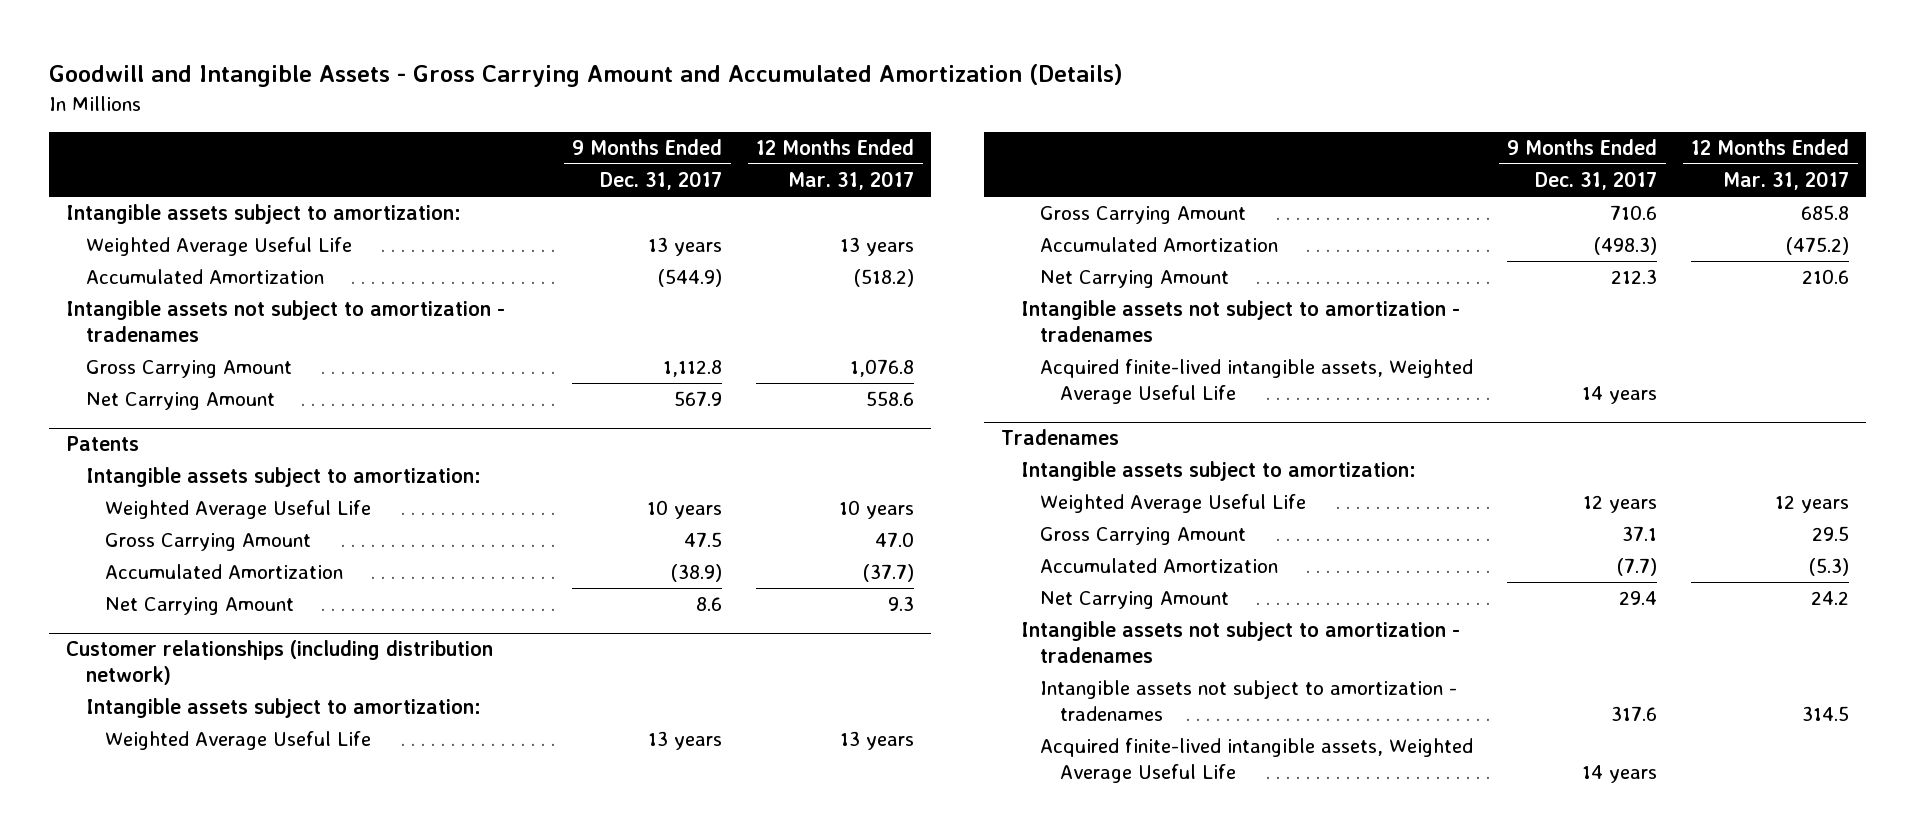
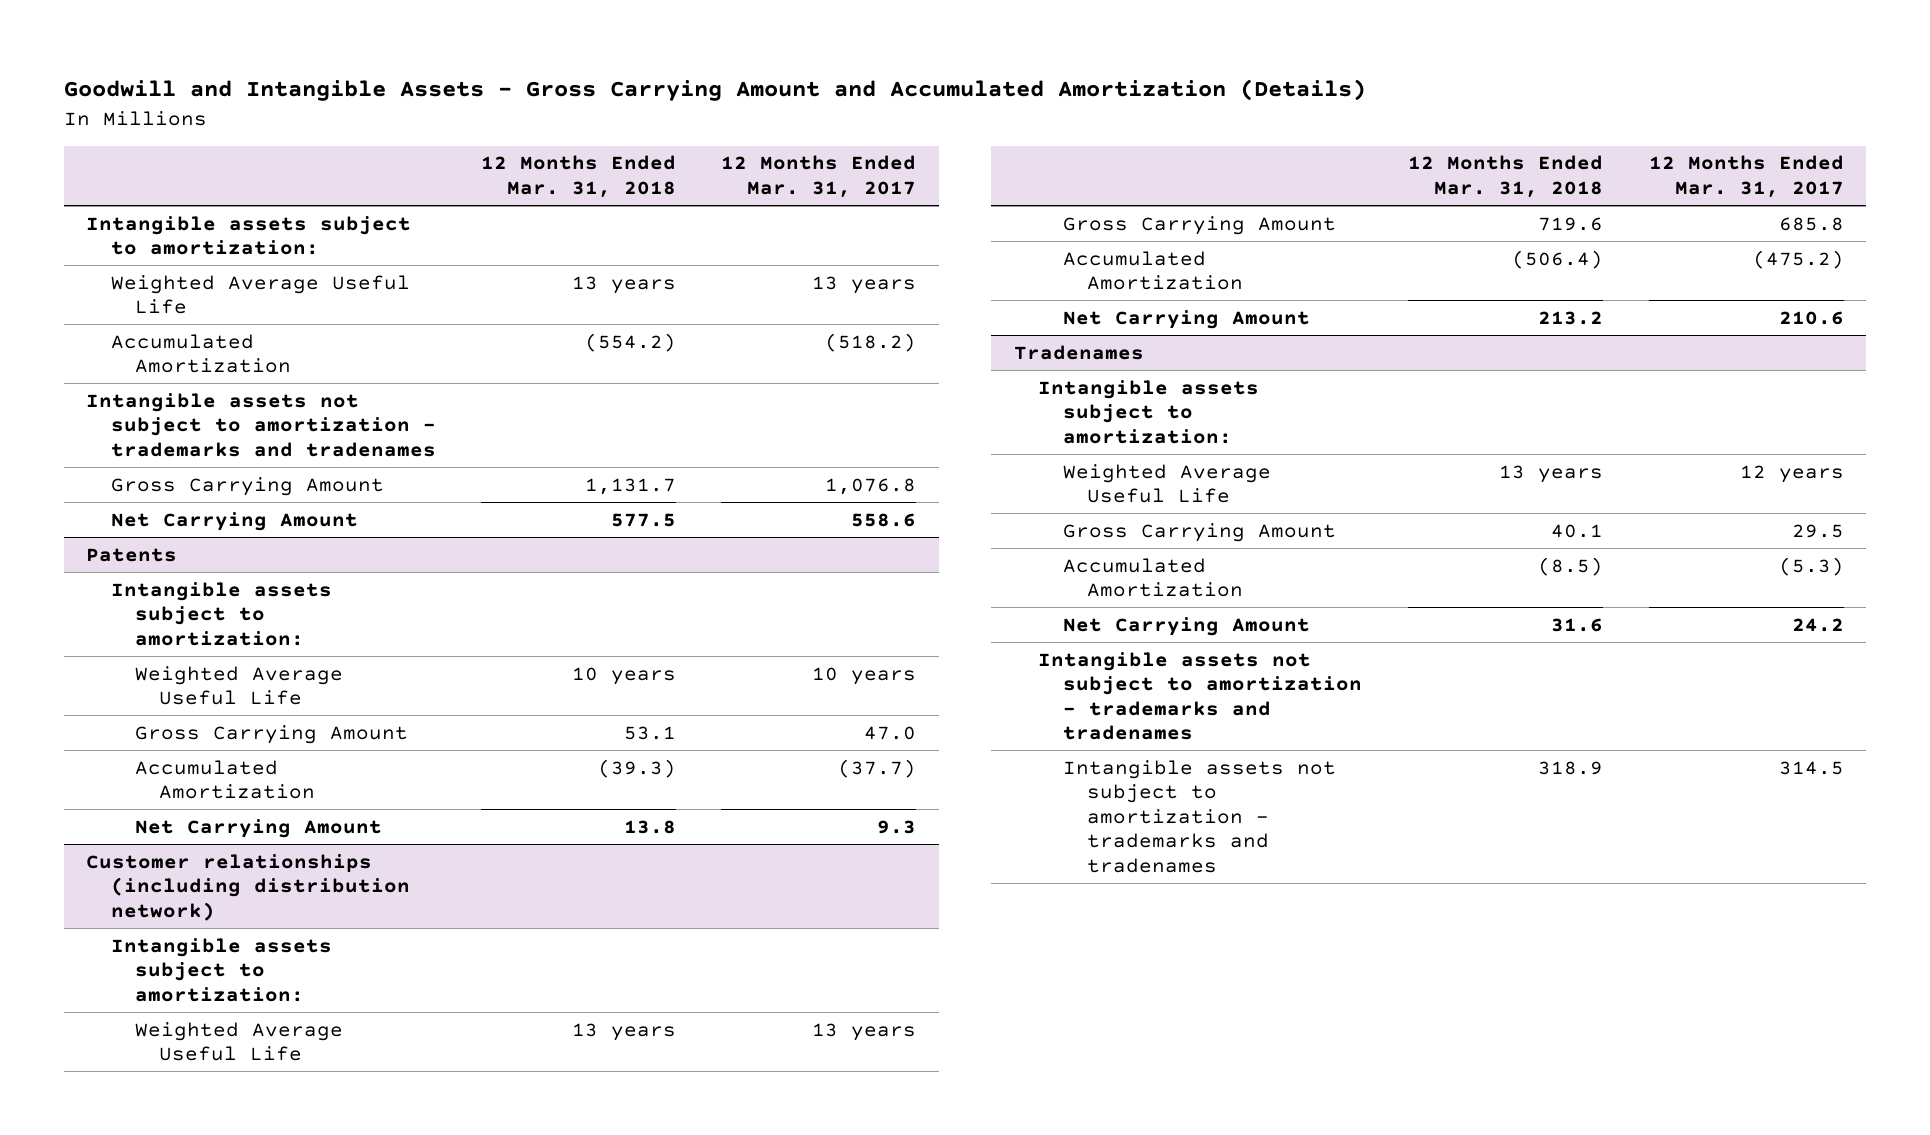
- | 9 Months Ended Dec. 31, 2017 | 12 Months Ended Mar. 31, 2017
+ | 12 Months Ended Mar. 31, 2018 | 12 Months Ended Mar. 31, 2017
- Intangible assets not subject to amortization - tradenames
+ Intangible assets not subject to amortization - trademarks and tradenames
@ Customer relationships (including distribution network)
- Intangible assets not subject to amortization - tradenames
- Acquired finite-lived intangible assets, Weighted Average Useful Life | 14 years |
@ Tradenames
- Intangible assets not subject to amortization - tradenames
- Intangible assets not subject to amortization - tradenames | 317.6 | 314.5
- Acquired finite-lived intangible assets, Weighted Average Useful Life | 14 years |
+ Intangible assets not subject to amortization - trademarks and tradenames
+ Intangible assets not subject to amortization - trademarks and tradenames | 318.9 | 314.5

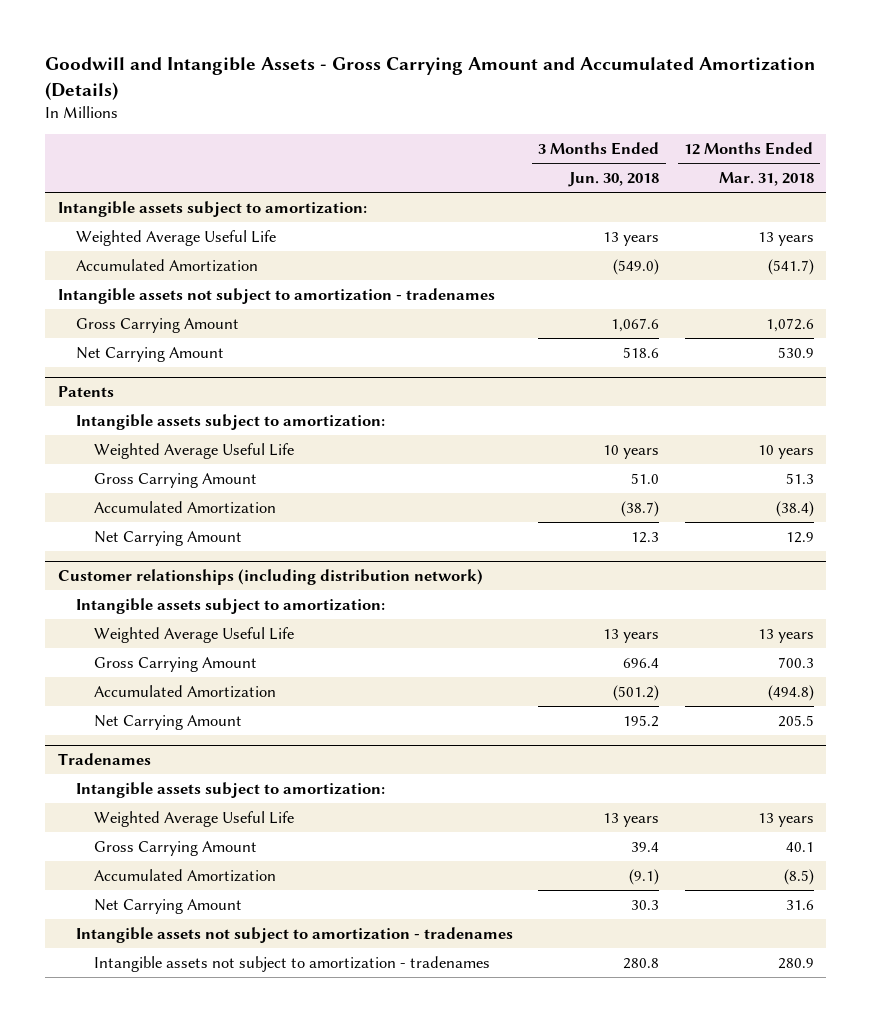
- | 12 Months Ended Mar. 31, 2018 | 12 Months Ended Mar. 31, 2017
+ | 3 Months Ended Jun. 30, 2018 | 12 Months Ended Mar. 31, 2018
- Accumulated Amortization | (554.2) | (518.2)
- Intangible assets not subject to amortization - trademarks and tradenames
- Gross Carrying Amount | 1,131.7 | 1,076.8
- Net Carrying Amount | 577.5 | 558.6
+ Accumulated Amortization | (549.0) | (541.7)
+ Intangible assets not subject to amortization - tradenames
+ Gross Carrying Amount | 1,067.6 | 1,072.6
+ Net Carrying Amount | 518.6 | 530.9
@ Patents
- Gross Carrying Amount | 53.1 | 47.0
- Accumulated Amortization | (39.3) | (37.7)
- Net Carrying Amount | 13.8 | 9.3
+ Gross Carrying Amount | 51.0 | 51.3
+ Accumulated Amortization | (38.7) | (38.4)
+ Net Carrying Amount | 12.3 | 12.9
@ Customer relationships (including distribution network)
- Gross Carrying Amount | 719.6 | 685.8
- Accumulated Amortization | (506.4) | (475.2)
- Net Carrying Amount | 213.2 | 210.6
+ Gross Carrying Amount | 696.4 | 700.3
+ Accumulated Amortization | (501.2) | (494.8)
+ Net Carrying Amount | 195.2 | 205.5
@ Tradenames
- Intangible assets not subject to amortization - trademarks and tradenames
- Intangible assets not subject to amortization - trademarks and tradenames | 318.9 | 314.5
+ Intangible assets not subject to amortization - tradenames
+ Intangible assets not subject to amortization - tradenames | 280.8 | 280.9

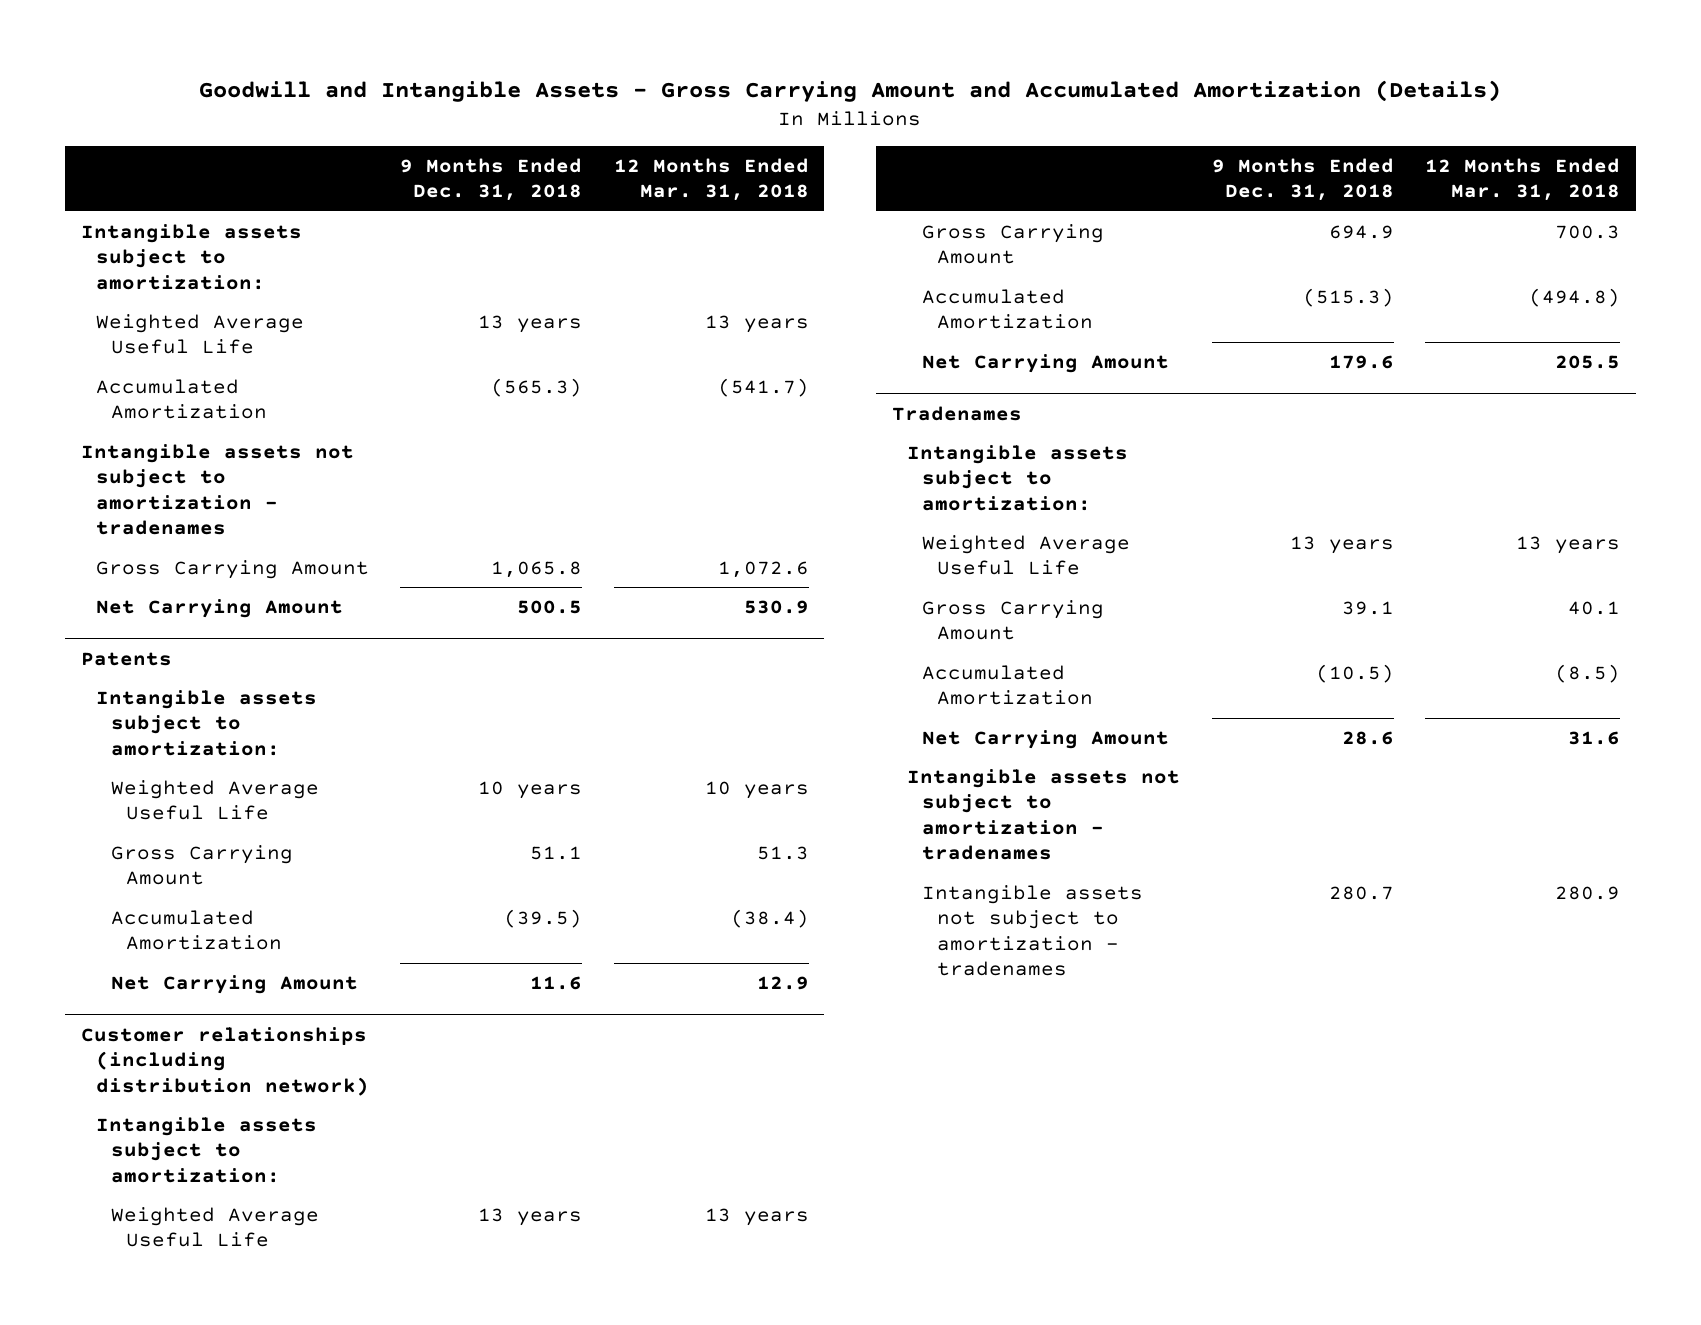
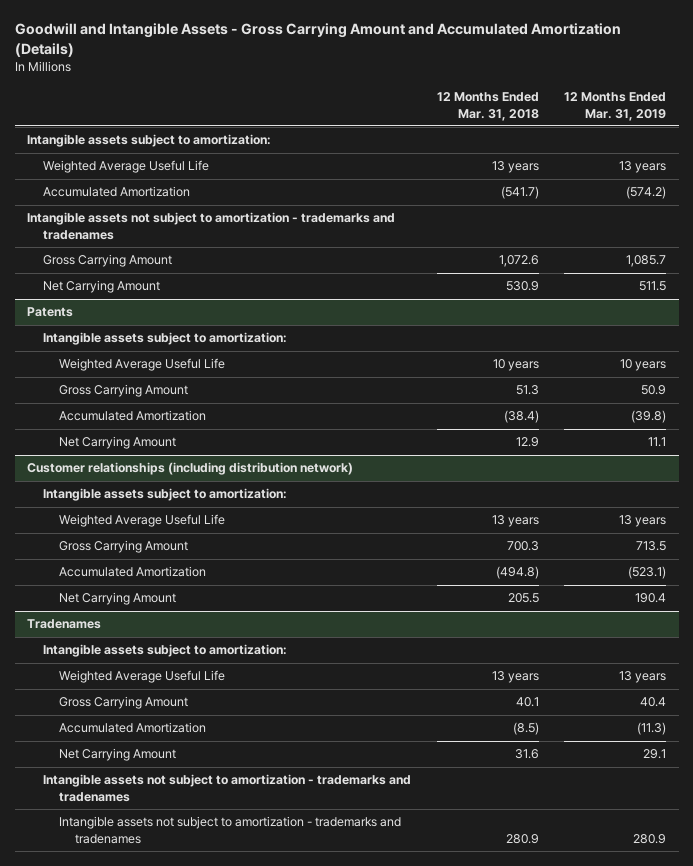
- | 9 Months Ended Dec. 31, 2018 | 12 Months Ended Mar. 31, 2018
+ | 12 Months Ended Mar. 31, 2018 | 12 Months Ended Mar. 31, 2019
- Intangible assets not subject to amortization - tradenames
+ Intangible assets not subject to amortization - trademarks and tradenames
@ Tradenames
- Intangible assets not subject to amortization - tradenames
- Intangible assets not subject to amortization - tradenames | 280.7 | 280.9
+ Intangible assets not subject to amortization - trademarks and tradenames
+ Intangible assets not subject to amortization - trademarks and tradenames | 280.9 | 280.9

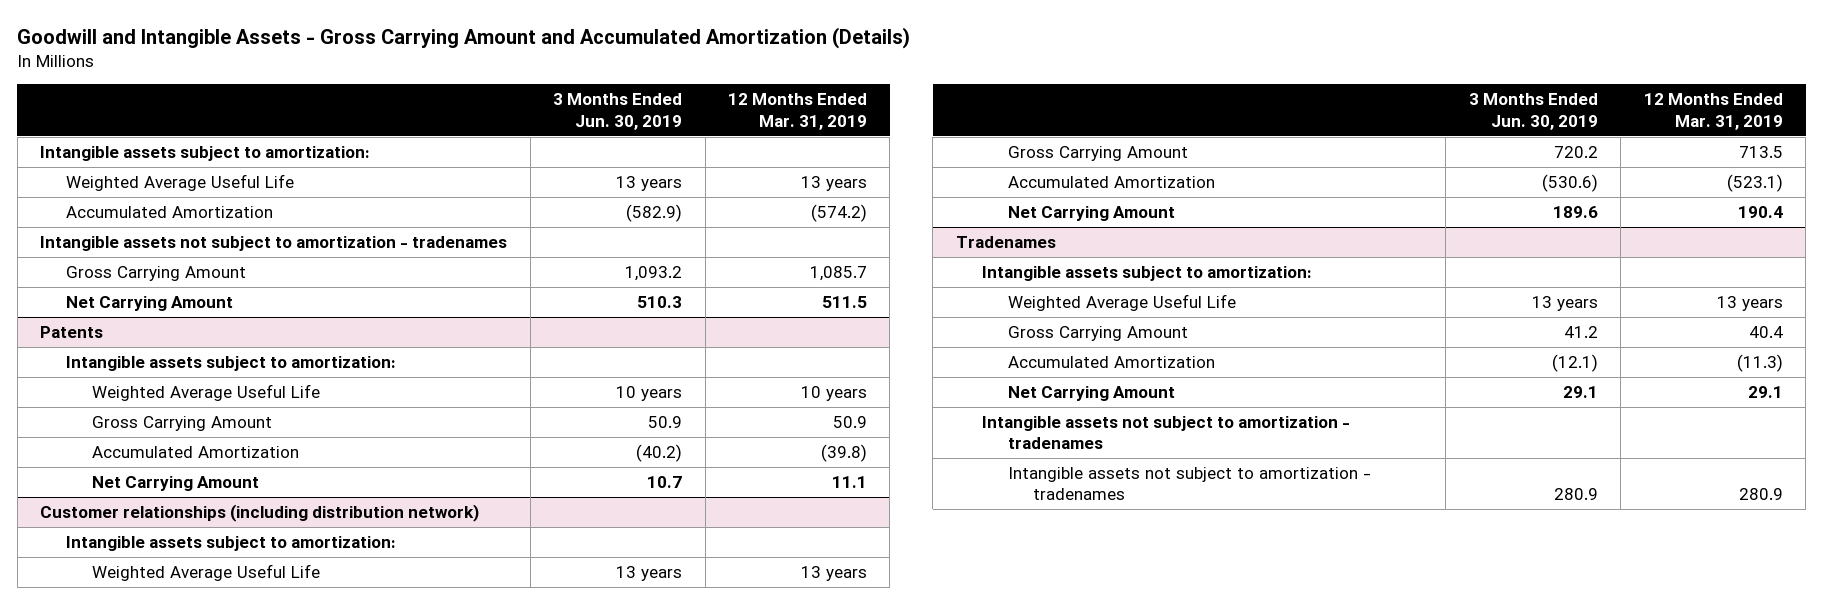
- | 12 Months Ended Mar. 31, 2018 | 12 Months Ended Mar. 31, 2019
+ | 3 Months Ended Jun. 30, 2019 | 12 Months Ended Mar. 31, 2019
- Intangible assets not subject to amortization - trademarks and tradenames
+ Intangible assets not subject to amortization - tradenames
@ Tradenames
- Intangible assets not subject to amortization - trademarks and tradenames
- Intangible assets not subject to amortization - trademarks and tradenames | 280.9 | 280.9
+ Intangible assets not subject to amortization - tradenames
+ Intangible assets not subject to amortization - tradenames | 280.9 | 280.9

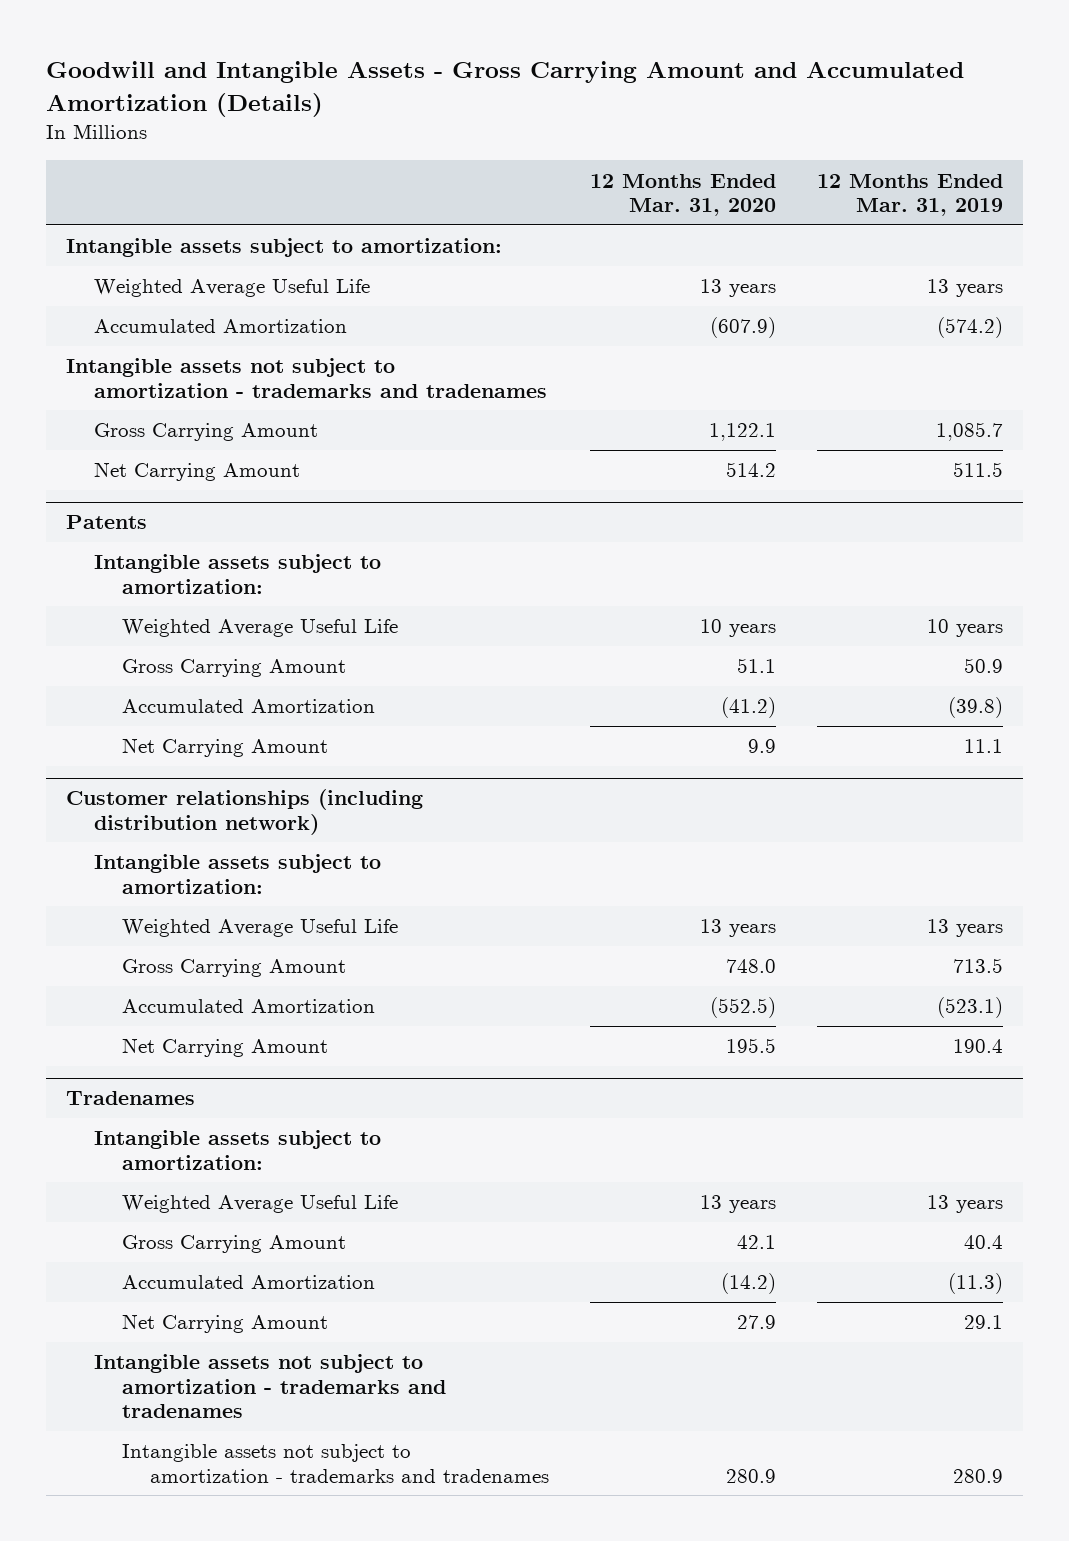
- | 3 Months Ended Jun. 30, 2019 | 12 Months Ended Mar. 31, 2019
+ | 12 Months Ended Mar. 31, 2020 | 12 Months Ended Mar. 31, 2019
- Intangible assets not subject to amortization - tradenames
+ Intangible assets not subject to amortization - trademarks and tradenames
@ Tradenames
- Intangible assets not subject to amortization - tradenames
- Intangible assets not subject to amortization - tradenames | 280.9 | 280.9
+ Intangible assets not subject to amortization - trademarks and tradenames
+ Intangible assets not subject to amortization - trademarks and tradenames | 280.9 | 280.9

